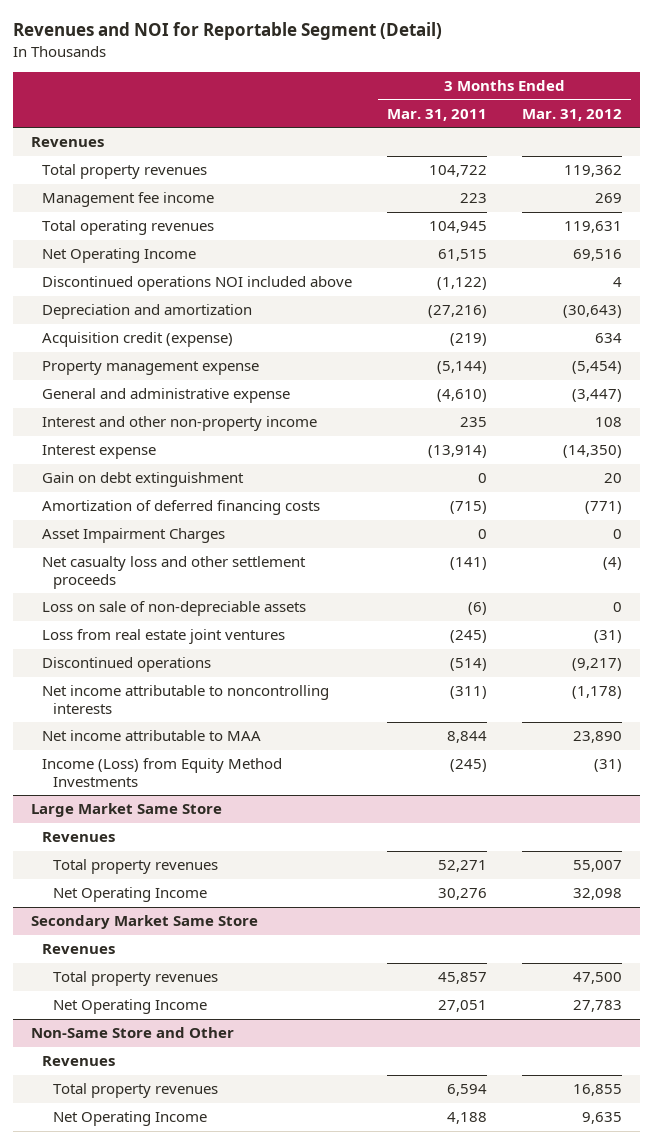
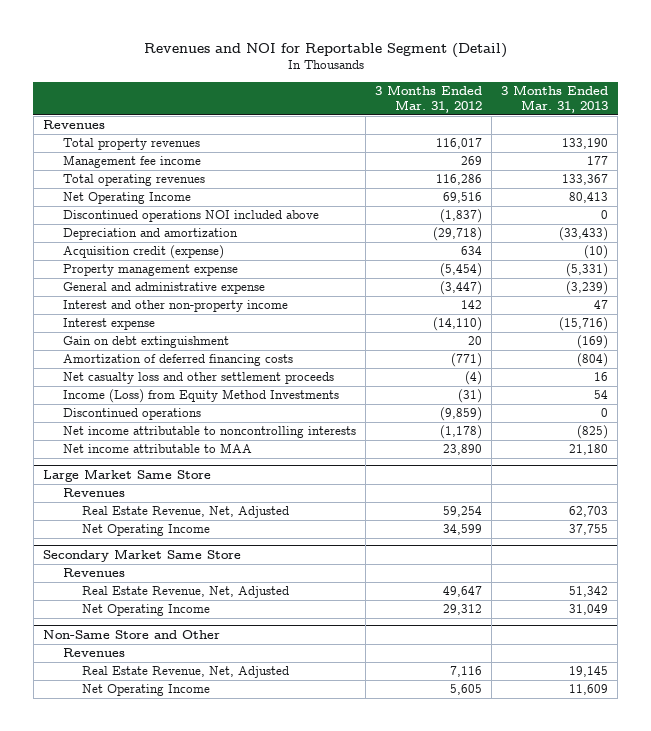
- | 3 Months Ended Mar. 31, 2011 | 3 Months Ended Mar. 31, 2012
+ | 3 Months Ended Mar. 31, 2012 | 3 Months Ended Mar. 31, 2013
- Total property revenues | 104,722 | 119,362
+ Total property revenues | 116,017 | 133,190
- Total operating revenues | 104,945 | 119,631
+ Total operating revenues | 116,286 | 133,367
- Discontinued operations NOI included above | (1,122) | 4
- Depreciation and amortization | (27,216) | (30,643)
+ Discontinued operations NOI included above | (1,837) | 0
+ Depreciation and amortization | (29,718) | (33,433)
- Interest and other non-property income | 235 | 108
- Interest expense | (13,914) | (14,350)
+ Interest and other non-property income | 142 | 47
+ Interest expense | (14,110) | (15,716)
- Asset Impairment Charges | 0 | 0
- Loss on sale of non-depreciable assets | (6) | 0
- Loss from real estate joint ventures | (245) | (31)
- Discontinued operations | (514) | (9,217)
moved up: Income (Loss) from Equity Method Investments | (31) | 54
+ Discontinued operations | (9,859) | 0
@ Large Market Same Store
- Total property revenues | 52,271 | 55,007
- Net Operating Income | 30,276 | 32,098
+ Real Estate Revenue, Net, Adjusted | 59,254 | 62,703
+ Net Operating Income | 34,599 | 37,755
@ Secondary Market Same Store
- Total property revenues | 45,857 | 47,500
- Net Operating Income | 27,051 | 27,783
+ Real Estate Revenue, Net, Adjusted | 49,647 | 51,342
+ Net Operating Income | 29,312 | 31,049
@ Non-Same Store and Other
- Total property revenues | 6,594 | 16,855
- Net Operating Income | 4,188 | 9,635
+ Real Estate Revenue, Net, Adjusted | 7,116 | 19,145
+ Net Operating Income | 5,605 | 11,609

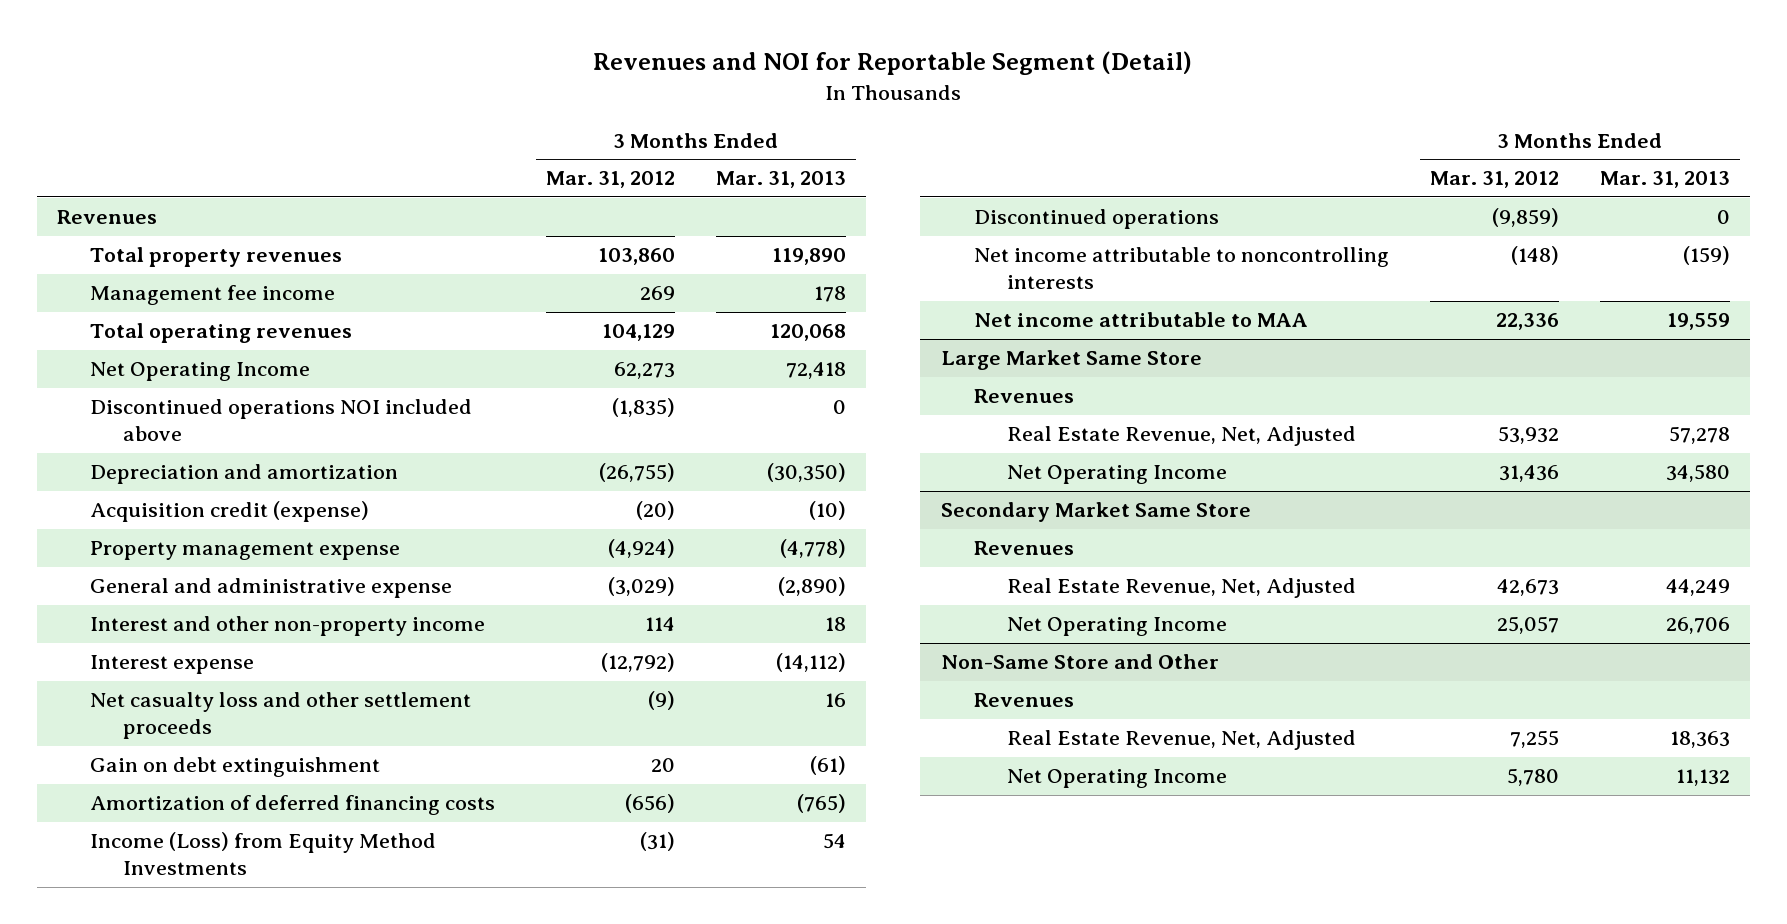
- Total property revenues | 116,017 | 133,190
- Management fee income | 269 | 177
- Total operating revenues | 116,286 | 133,367
- Net Operating Income | 69,516 | 80,413
- Discontinued operations NOI included above | (1,837) | 0
- Depreciation and amortization | (29,718) | (33,433)
- Acquisition credit (expense) | 634 | (10)
- Property management expense | (5,454) | (5,331)
- General and administrative expense | (3,447) | (3,239)
- Interest and other non-property income | 142 | 47
- Interest expense | (14,110) | (15,716)
- Gain on debt extinguishment | 20 | (169)
- Amortization of deferred financing costs | (771) | (804)
- Net casualty loss and other settlement proceeds | (4) | 16
+ Total property revenues | 103,860 | 119,890
+ Management fee income | 269 | 178
+ Total operating revenues | 104,129 | 120,068
+ Net Operating Income | 62,273 | 72,418
+ Discontinued operations NOI included above | (1,835) | 0
+ Depreciation and amortization | (26,755) | (30,350)
+ Acquisition credit (expense) | (20) | (10)
+ Property management expense | (4,924) | (4,778)
+ General and administrative expense | (3,029) | (2,890)
+ Interest and other non-property income | 114 | 18
+ Interest expense | (12,792) | (14,112)
+ Net casualty loss and other settlement proceeds | (9) | 16
+ Gain on debt extinguishment | 20 | (61)
+ Amortization of deferred financing costs | (656) | (765)
- Net income attributable to noncontrolling interests | (1,178) | (825)
- Net income attributable to MAA | 23,890 | 21,180
+ Net income attributable to noncontrolling interests | (148) | (159)
+ Net income attributable to MAA | 22,336 | 19,559
@ Large Market Same Store
- Real Estate Revenue, Net, Adjusted | 59,254 | 62,703
- Net Operating Income | 34,599 | 37,755
+ Real Estate Revenue, Net, Adjusted | 53,932 | 57,278
+ Net Operating Income | 31,436 | 34,580
@ Secondary Market Same Store
- Real Estate Revenue, Net, Adjusted | 49,647 | 51,342
- Net Operating Income | 29,312 | 31,049
+ Real Estate Revenue, Net, Adjusted | 42,673 | 44,249
+ Net Operating Income | 25,057 | 26,706
@ Non-Same Store and Other
- Real Estate Revenue, Net, Adjusted | 7,116 | 19,145
- Net Operating Income | 5,605 | 11,609
+ Real Estate Revenue, Net, Adjusted | 7,255 | 18,363
+ Net Operating Income | 5,780 | 11,132

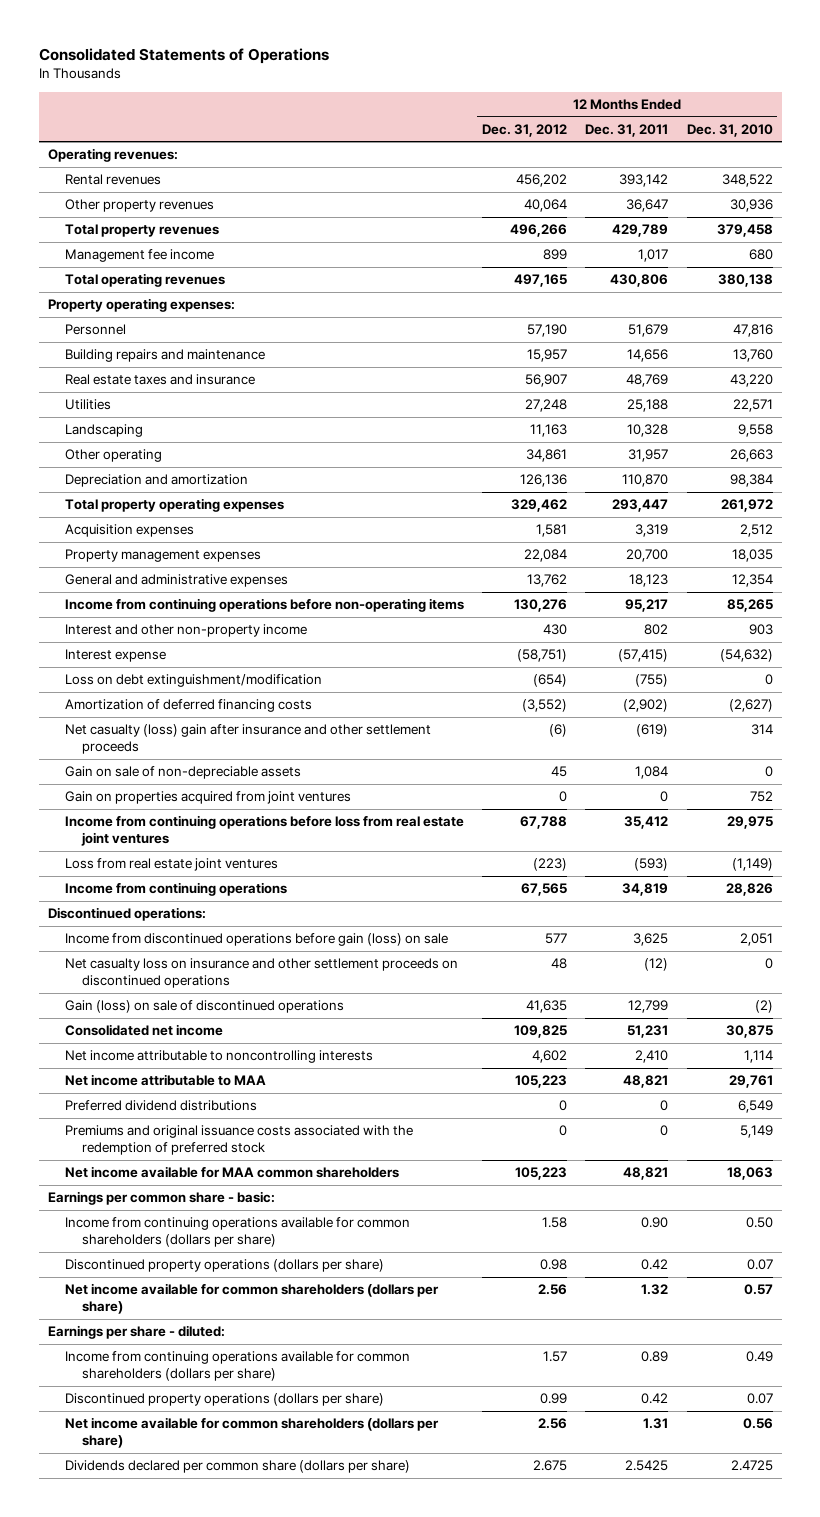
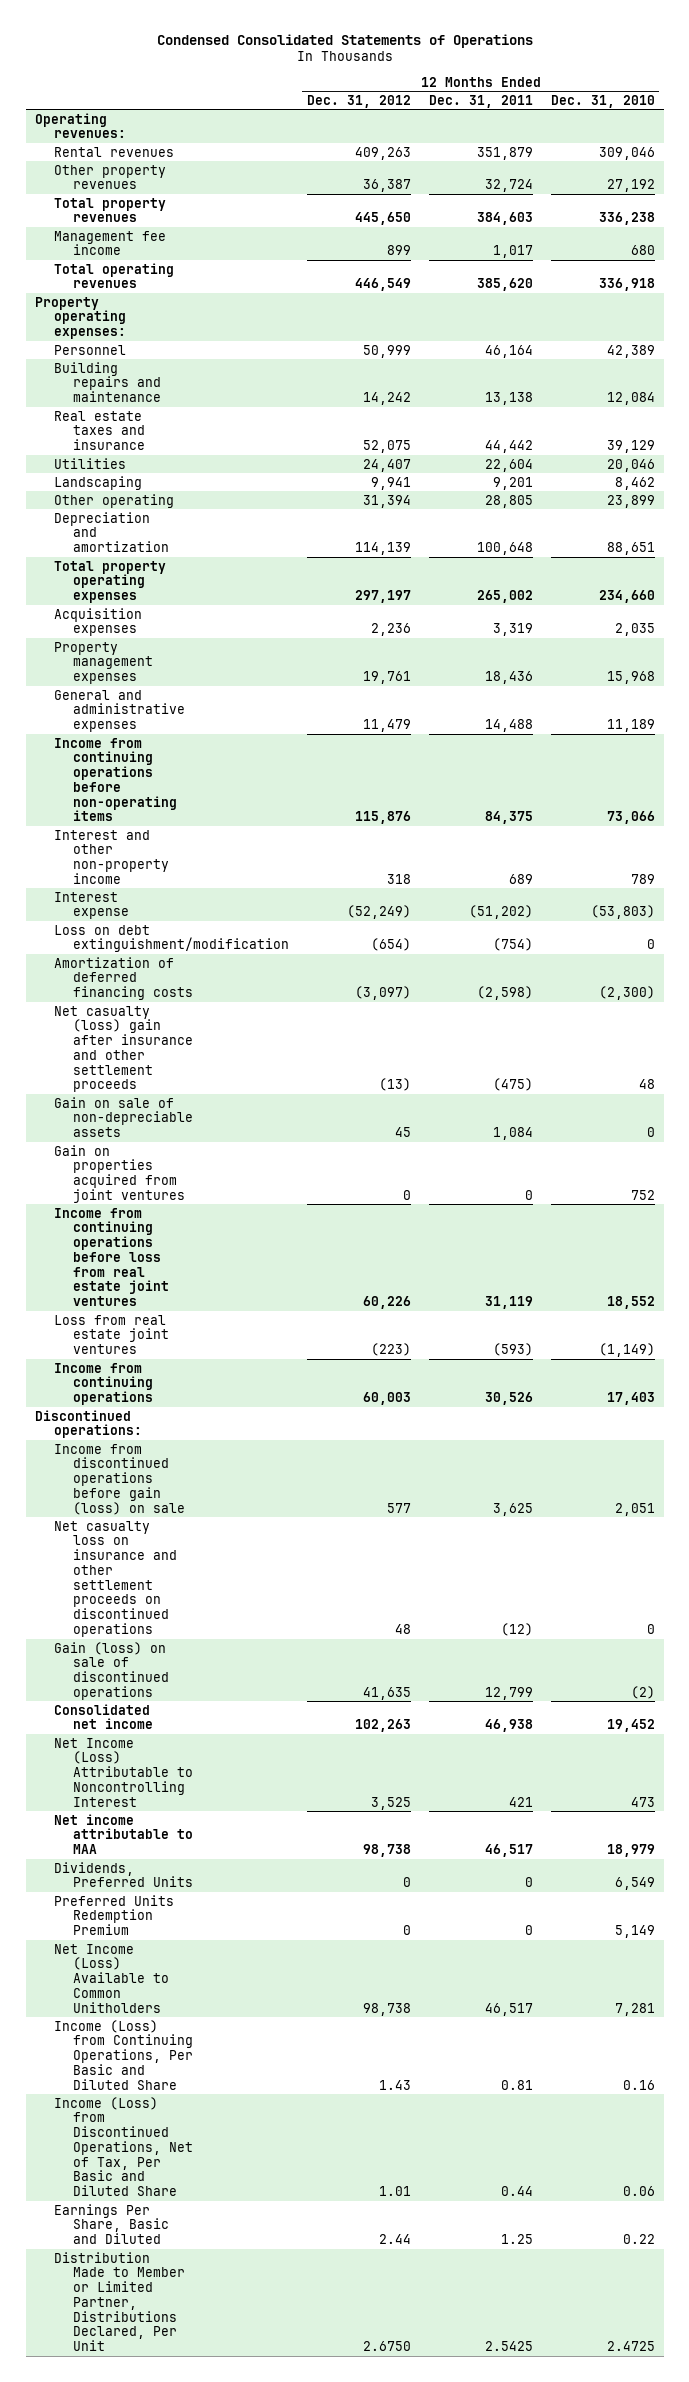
- Consolidated Statements of Operations
+ Condensed Consolidated Statements of Operations
- Rental revenues | 456,202 | 393,142 | 348,522
- Other property revenues | 40,064 | 36,647 | 30,936
- Total property revenues | 496,266 | 429,789 | 379,458
+ Rental revenues | 409,263 | 351,879 | 309,046
+ Other property revenues | 36,387 | 32,724 | 27,192
+ Total property revenues | 445,650 | 384,603 | 336,238
- Total operating revenues | 497,165 | 430,806 | 380,138
+ Total operating revenues | 446,549 | 385,620 | 336,918
- Personnel | 57,190 | 51,679 | 47,816
- Building repairs and maintenance | 15,957 | 14,656 | 13,760
- Real estate taxes and insurance | 56,907 | 48,769 | 43,220
- Utilities | 27,248 | 25,188 | 22,571
- Landscaping | 11,163 | 10,328 | 9,558
- Other operating | 34,861 | 31,957 | 26,663
- Depreciation and amortization | 126,136 | 110,870 | 98,384
- Total property operating expenses | 329,462 | 293,447 | 261,972
- Acquisition expenses | 1,581 | 3,319 | 2,512
- Property management expenses | 22,084 | 20,700 | 18,035
- General and administrative expenses | 13,762 | 18,123 | 12,354
- Income from continuing operations before non-operating items | 130,276 | 95,217 | 85,265
- Interest and other non-property income | 430 | 802 | 903
- Interest expense | (58,751) | (57,415) | (54,632)
- Loss on debt extinguishment/modification | (654) | (755) | 0
- Amortization of deferred financing costs | (3,552) | (2,902) | (2,627)
- Net casualty (loss) gain after insurance and other settlement proceeds | (6) | (619) | 314
+ Personnel | 50,999 | 46,164 | 42,389
+ Building repairs and maintenance | 14,242 | 13,138 | 12,084
+ Real estate taxes and insurance | 52,075 | 44,442 | 39,129
+ Utilities | 24,407 | 22,604 | 20,046
+ Landscaping | 9,941 | 9,201 | 8,462
+ Other operating | 31,394 | 28,805 | 23,899
+ Depreciation and amortization | 114,139 | 100,648 | 88,651
+ Total property operating expenses | 297,197 | 265,002 | 234,660
+ Acquisition expenses | 2,236 | 3,319 | 2,035
+ Property management expenses | 19,761 | 18,436 | 15,968
+ General and administrative expenses | 11,479 | 14,488 | 11,189
+ Income from continuing operations before non-operating items | 115,876 | 84,375 | 73,066
+ Interest and other non-property income | 318 | 689 | 789
+ Interest expense | (52,249) | (51,202) | (53,803)
+ Loss on debt extinguishment/modification | (654) | (754) | 0
+ Amortization of deferred financing costs | (3,097) | (2,598) | (2,300)
+ Net casualty (loss) gain after insurance and other settlement proceeds | (13) | (475) | 48
- Income from continuing operations before loss from real estate joint ventures | 67,788 | 35,412 | 29,975
+ Income from continuing operations before loss from real estate joint ventures | 60,226 | 31,119 | 18,552
- Income from continuing operations | 67,565 | 34,819 | 28,826
+ Income from continuing operations | 60,003 | 30,526 | 17,403
- Consolidated net income | 109,825 | 51,231 | 30,875
- Net income attributable to noncontrolling interests | 4,602 | 2,410 | 1,114
- Net income attributable to MAA | 105,223 | 48,821 | 29,761
- Preferred dividend distributions | 0 | 0 | 6,549
- Premiums and original issuance costs associated with the redemption of preferred stock | 0 | 0 | 5,149
- Net income available for MAA common shareholders | 105,223 | 48,821 | 18,063
- Earnings per common share - basic:
- Income from continuing operations available for common shareholders (dollars per share) | 1.58 | 0.90 | 0.50
- Discontinued property operations (dollars per share) | 0.98 | 0.42 | 0.07
- Net income available for common shareholders (dollars per share) | 2.56 | 1.32 | 0.57
- Earnings per share - diluted:
- Income from continuing operations available for common shareholders (dollars per share) | 1.57 | 0.89 | 0.49
- Discontinued property operations (dollars per share) | 0.99 | 0.42 | 0.07
- Net income available for common shareholders (dollars per share) | 2.56 | 1.31 | 0.56
- Dividends declared per common share (dollars per share) | 2.675 | 2.5425 | 2.4725
+ Consolidated net income | 102,263 | 46,938 | 19,452
+ Net Income (Loss) Attributable to Noncontrolling Interest | 3,525 | 421 | 473
+ Net income attributable to MAA | 98,738 | 46,517 | 18,979
+ Dividends, Preferred Units | 0 | 0 | 6,549
+ Preferred Units Redemption Premium | 0 | 0 | 5,149
+ Net Income (Loss) Available to Common Unitholders | 98,738 | 46,517 | 7,281
+ Income (Loss) from Continuing Operations, Per Basic and Diluted Share | 1.43 | 0.81 | 0.16
+ Income (Loss) from Discontinued Operations, Net of Tax, Per Basic and Diluted Share | 1.01 | 0.44 | 0.06
+ Earnings Per Share, Basic and Diluted | 2.44 | 1.25 | 0.22
+ Distribution Made to Member or Limited Partner, Distributions Declared, Per Unit | 2.6750 | 2.5425 | 2.4725

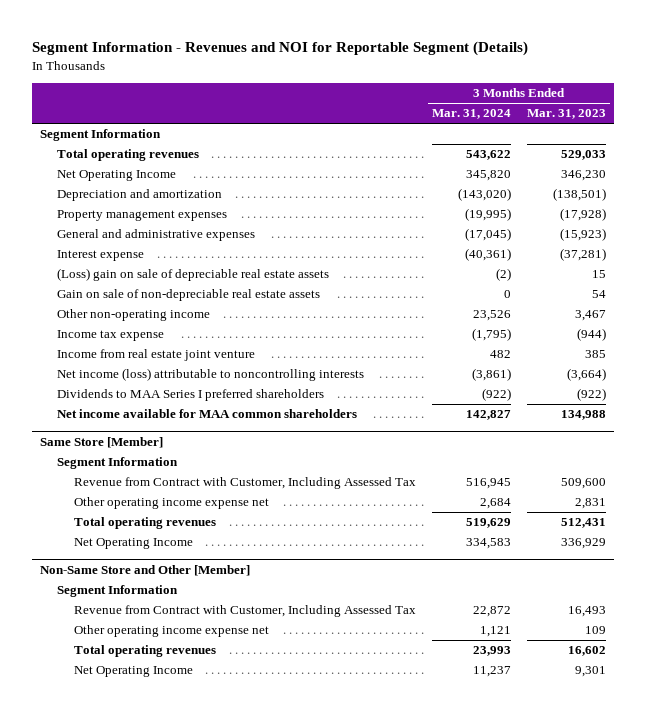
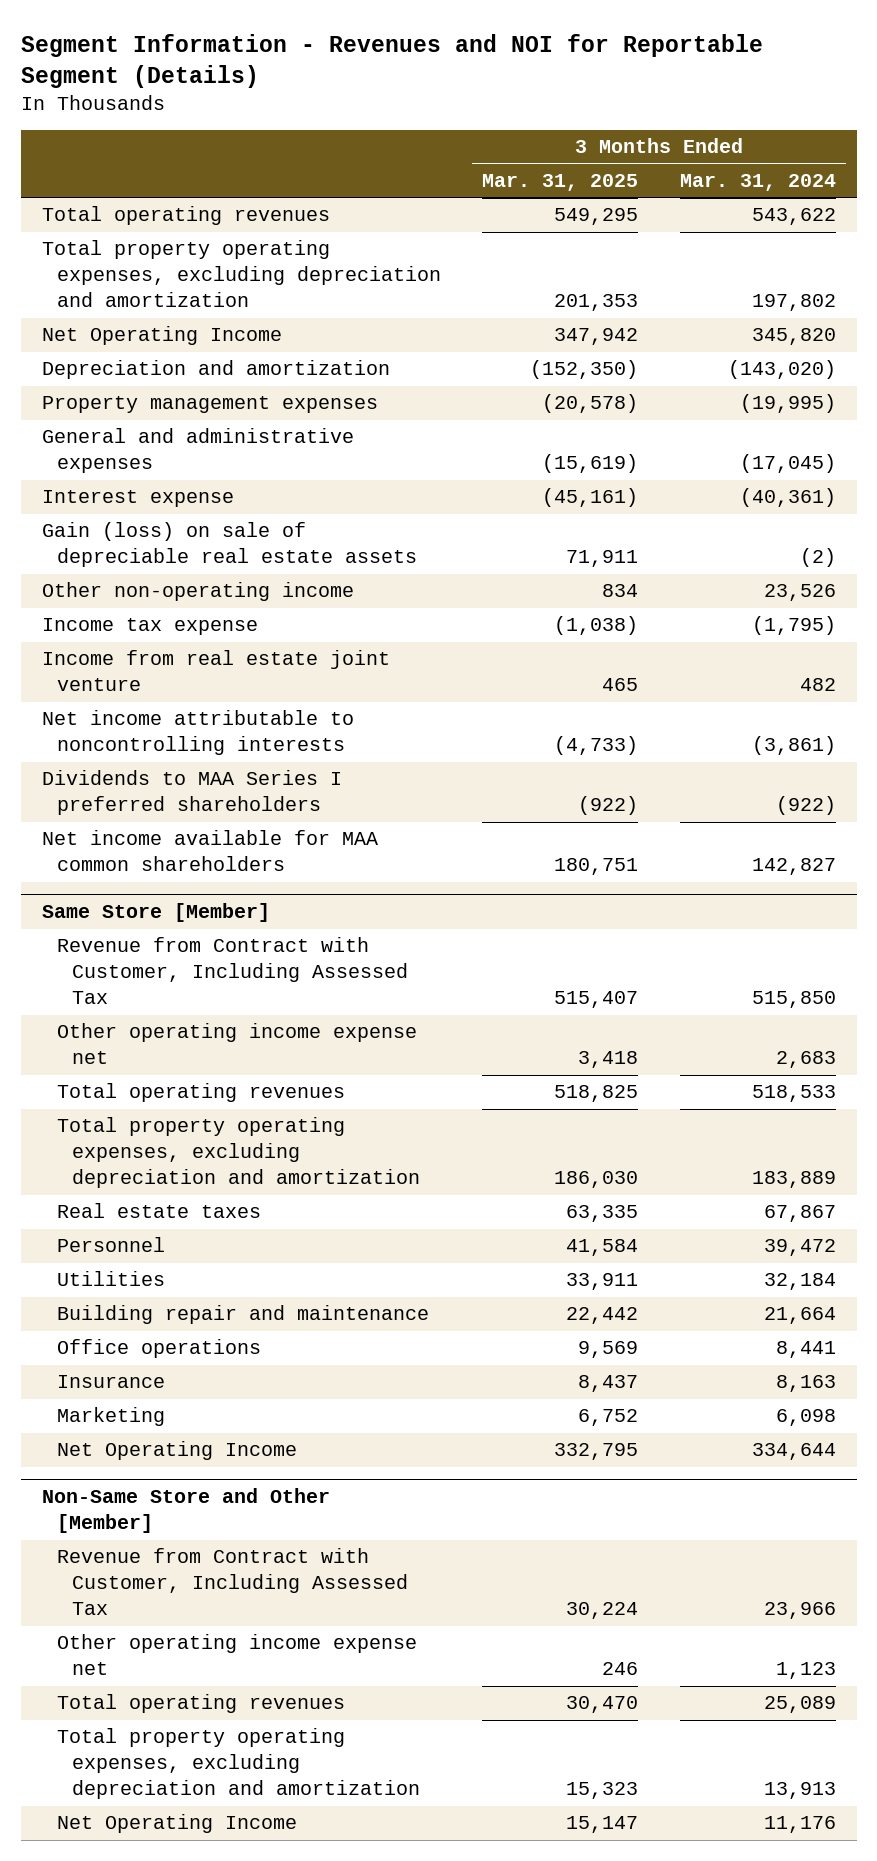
- | 3 Months Ended Mar. 31, 2024 | 3 Months Ended Mar. 31, 2023
+ | 3 Months Ended Mar. 31, 2025 | 3 Months Ended Mar. 31, 2024
- Segment Information
+ Total property operating expenses, excluding depreciation and amortization | 201,353 | 197,802
- (Loss) gain on sale of depreciable real estate assets | (2) | 15
- Gain on sale of non-depreciable real estate assets | 0 | 54
+ Gain (loss) on sale of depreciable real estate assets | 71,911 | (2)
- Net income (loss) attributable to noncontrolling interests | (3,861) | (3,664)
+ Net income attributable to noncontrolling interests | (4,733) | (3,861)
@ Same Store [Member]
- Segment Information
- Revenue from Contract with Customer, Including Assessed Tax | 516,945 | 509,600
- Other operating income expense net | 2,684 | 2,831
- Total operating revenues | 519,629 | 512,431
- Net Operating Income | 334,583 | 336,929
+ Revenue from Contract with Customer, Including Assessed Tax | 515,407 | 515,850
+ Other operating income expense net | 3,418 | 2,683
+ Total operating revenues | 518,825 | 518,533
+ Total property operating expenses, excluding depreciation and amortization | 186,030 | 183,889
+ Real estate taxes | 63,335 | 67,867
+ Personnel | 41,584 | 39,472
+ Utilities | 33,911 | 32,184
+ Building repair and maintenance | 22,442 | 21,664
+ Office operations | 9,569 | 8,441
+ Insurance | 8,437 | 8,163
+ Marketing | 6,752 | 6,098
+ Net Operating Income | 332,795 | 334,644
@ Non-Same Store and Other [Member]
- Segment Information
- Revenue from Contract with Customer, Including Assessed Tax | 22,872 | 16,493
- Other operating income expense net | 1,121 | 109
- Total operating revenues | 23,993 | 16,602
- Net Operating Income | 11,237 | 9,301
+ Revenue from Contract with Customer, Including Assessed Tax | 30,224 | 23,966
+ Other operating income expense net | 246 | 1,123
+ Total operating revenues | 30,470 | 25,089
+ Total property operating expenses, excluding depreciation and amortization | 15,323 | 13,913
+ Net Operating Income | 15,147 | 11,176

